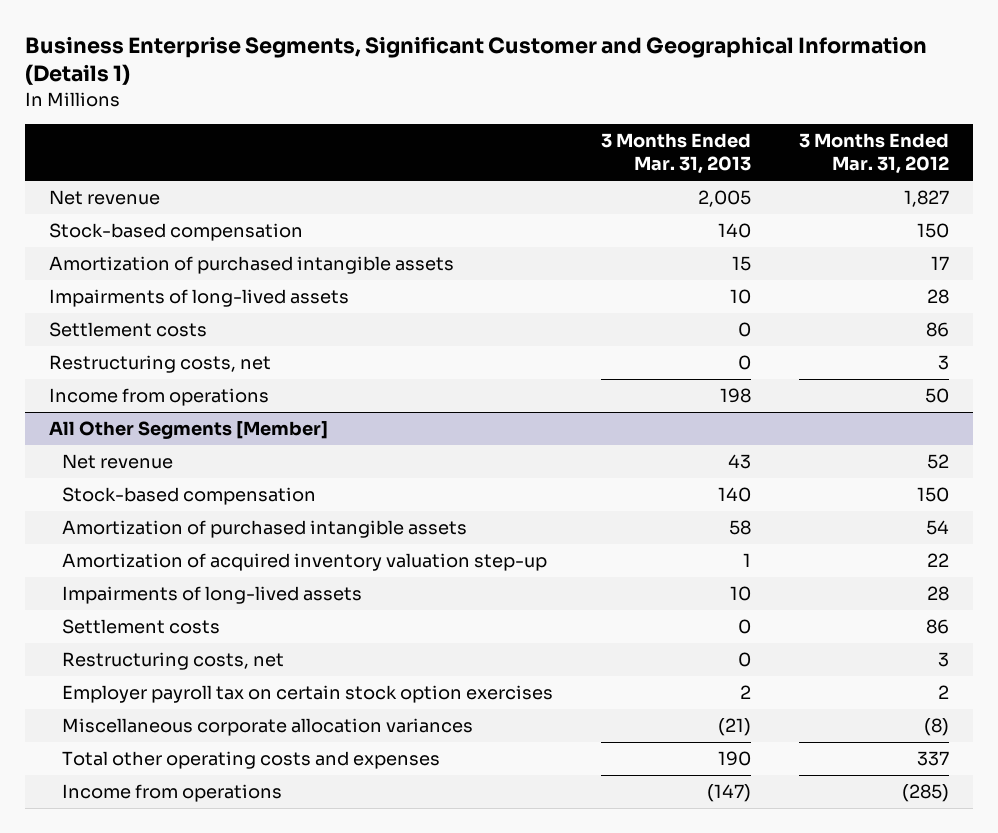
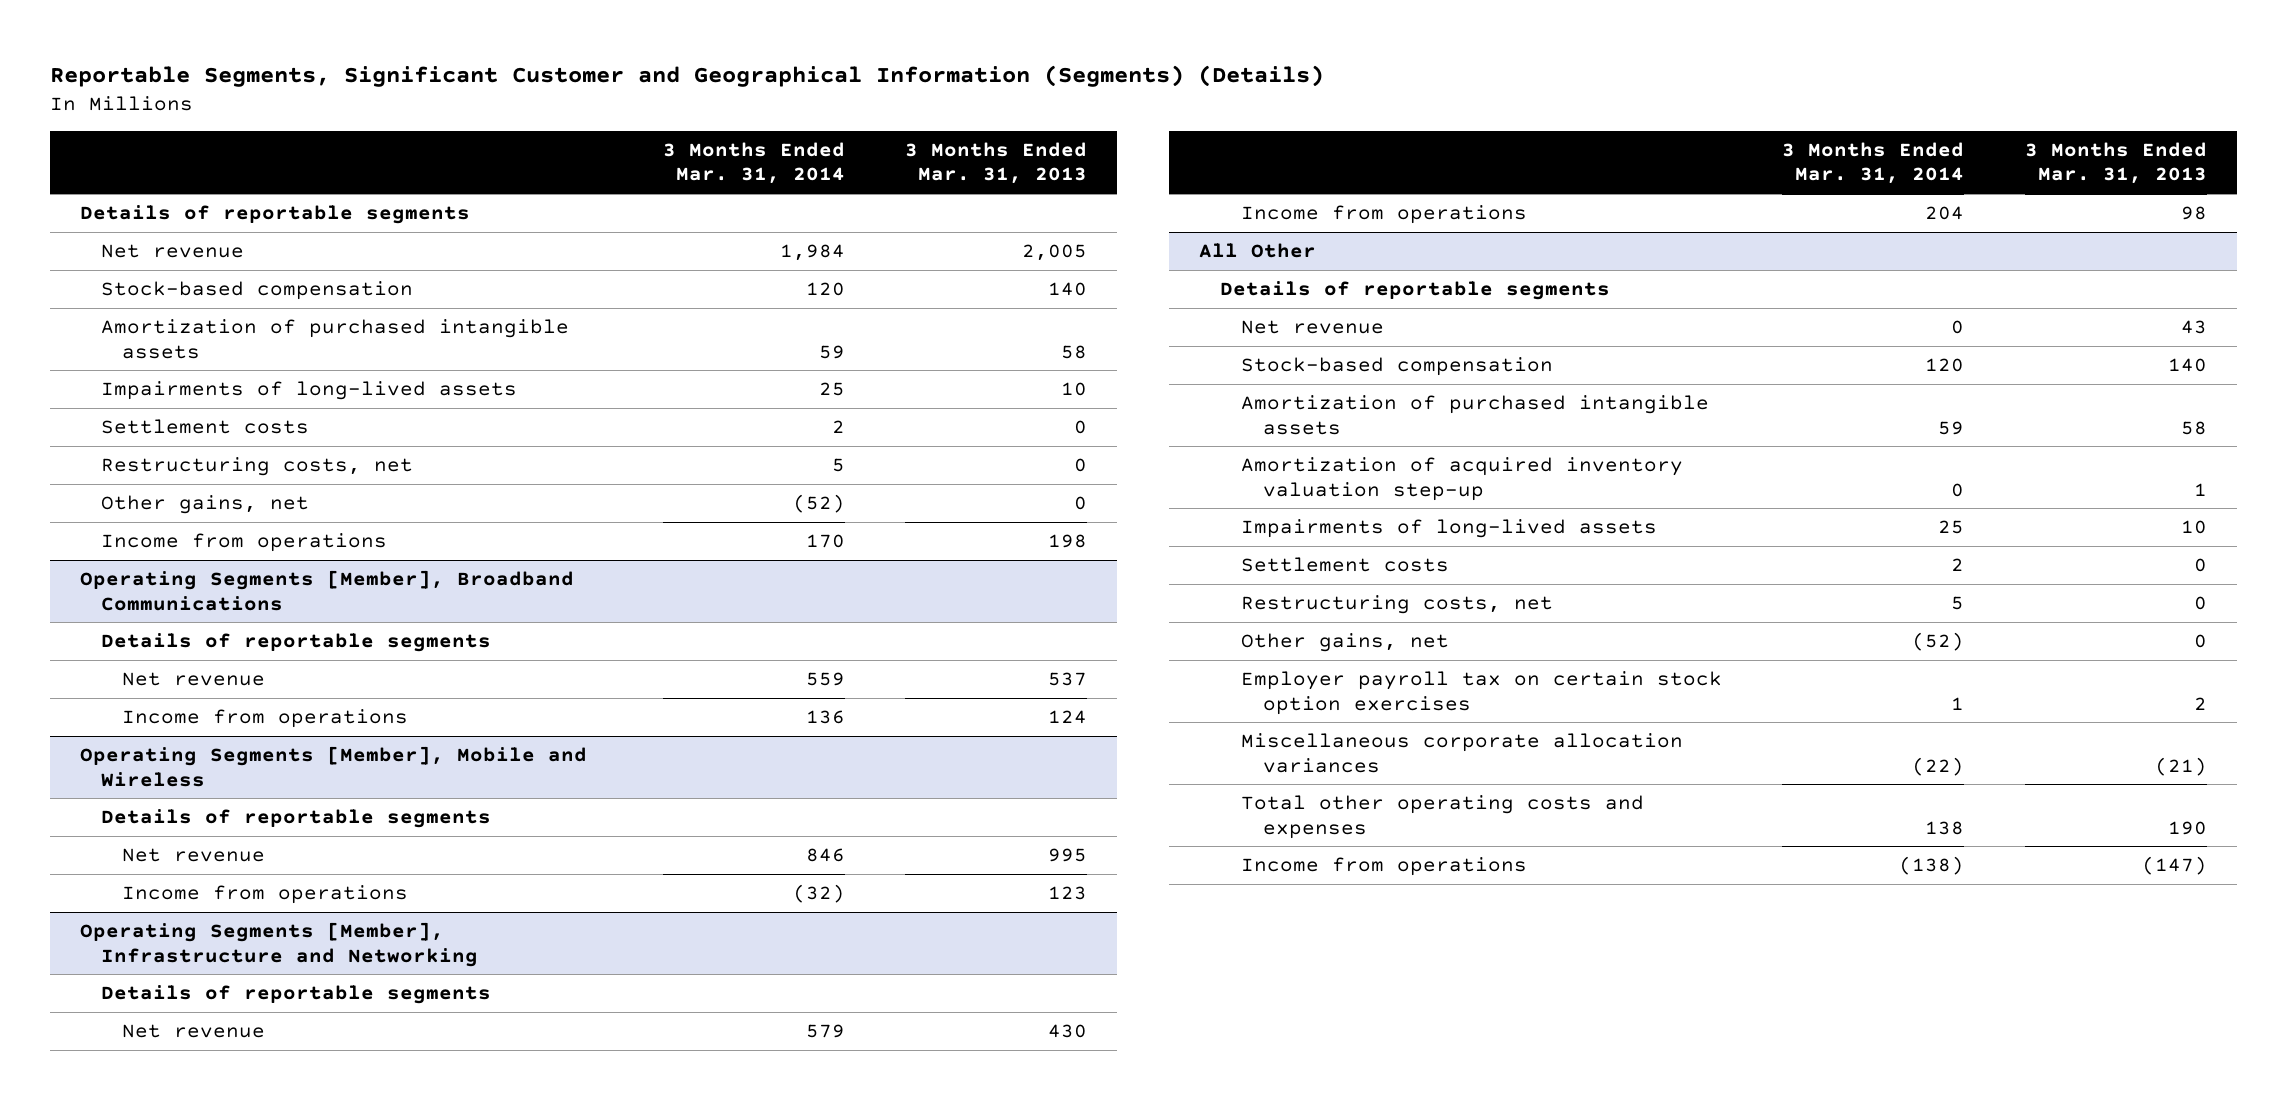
- Business Enterprise Segments, Significant Customer and Geographical Information (Details 1)
+ Reportable Segments, Significant Customer and Geographical Information (Segments) (Details)
- | 3 Months Ended Mar. 31, 2013 | 3 Months Ended Mar. 31, 2012
+ | 3 Months Ended Mar. 31, 2014 | 3 Months Ended Mar. 31, 2013
+ Details of reportable segments
- Amortization of purchased intangible assets | 15 | 17
+ Amortization of purchased intangible assets | 59 | 58
+ Other gains, net | (52) | 0
- All Other Segments [Member]
+ Operating Segments [Member], Broadband Communications
+ Details of reportable segments
+ Net revenue | 559 | 537
+ Income from operations | 136 | 124
+ Operating Segments [Member], Mobile and Wireless
+ Details of reportable segments
+ Net revenue | 846 | 995
+ Income from operations | (32) | 123
+ Operating Segments [Member], Infrastructure and Networking
+ Details of reportable segments
+ Net revenue | 579 | 430
+ Income from operations | 204 | 98
+ All Other
+ Details of reportable segments
+ Other gains, net | (52) | 0

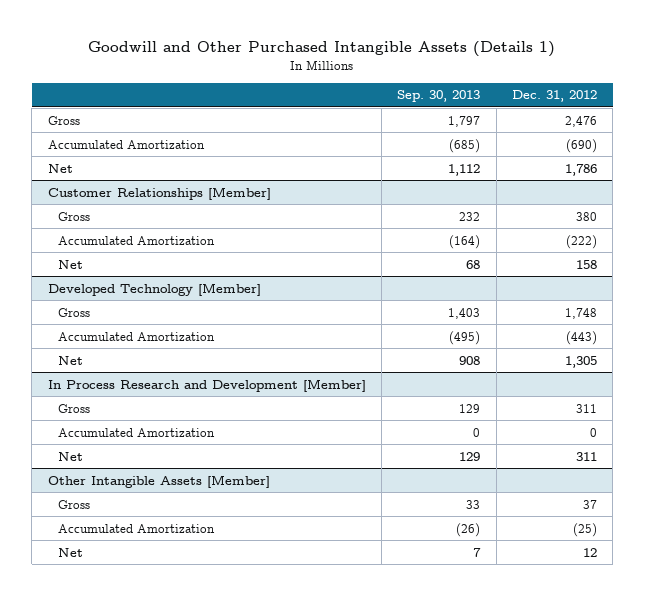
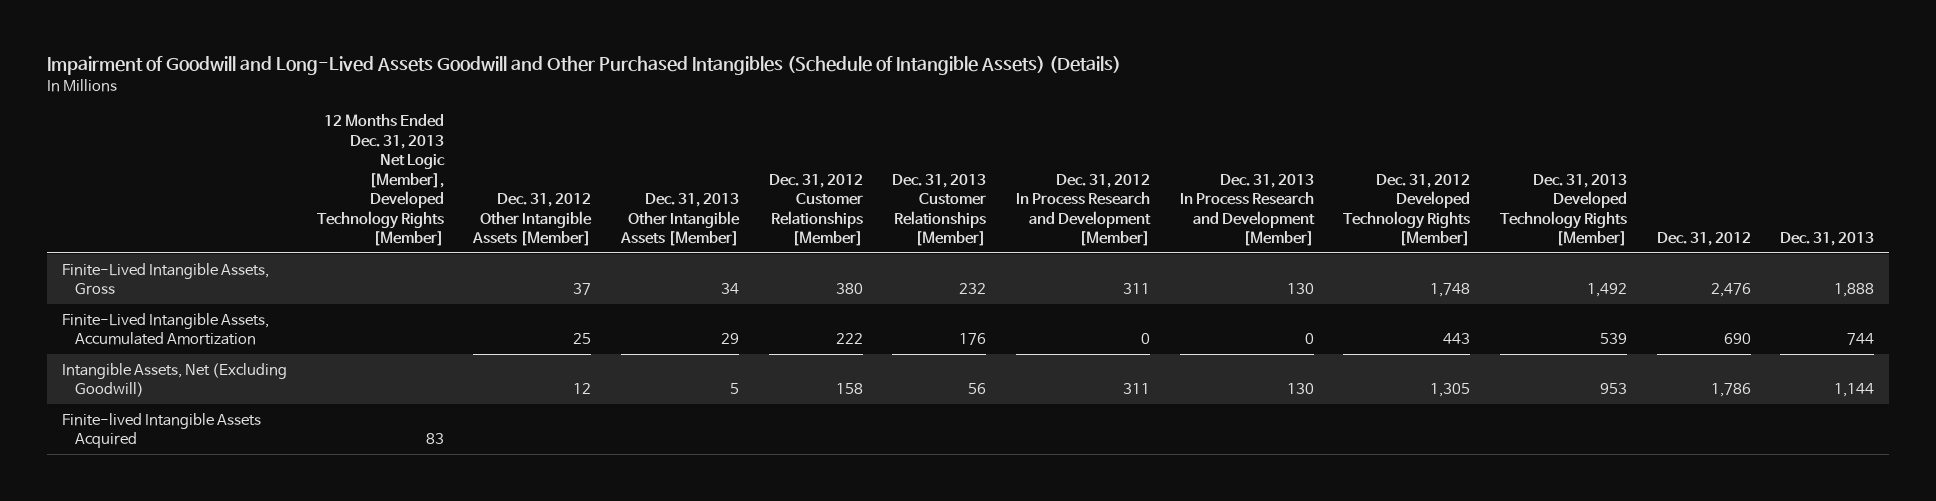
- Goodwill and Other Purchased Intangible Assets (Details 1)
+ Impairment of Goodwill and Long-Lived Assets Goodwill and Other Purchased Intangibles (Schedule of Intangible Assets) (Details)
- | Sep. 30, 2013 | Dec. 31, 2012
+ | 12 Months Ended Dec. 31, 2013 Net Logic [Member], Developed Technology Rights [Member] | Dec. 31, 2012 Other Intangible Assets [Member] | Dec. 31, 2013 Other Intangible Assets [Member] | Dec. 31, 2012 Customer Relationships [Member] | Dec. 31, 2013 Customer Relationships [Member] | Dec. 31, 2012 In Process Research and Development [Member] | Dec. 31, 2013 In Process Research and Development [Member] | Dec. 31, 2012 Developed Technology Rights [Member] | Dec. 31, 2013 Developed Technology Rights [Member] | Dec. 31, 2012 | Dec. 31, 2013
- Gross | 1,797 | 2,476
- Accumulated Amortization | (685) | (690)
- Net | 1,112 | 1,786
- Customer Relationships [Member]
- Gross | 232 | 380
- Accumulated Amortization | (164) | (222)
- Net | 68 | 158
- Developed Technology [Member]
- Gross | 1,403 | 1,748
- Accumulated Amortization | (495) | (443)
- Net | 908 | 1,305
- In Process Research and Development [Member]
- Gross | 129 | 311
- Accumulated Amortization | 0 | 0
- Net | 129 | 311
- Other Intangible Assets [Member]
- Gross | 33 | 37
- Accumulated Amortization | (26) | (25)
- Net | 7 | 12
+ Finite-Lived Intangible Assets, Gross | | 37 | 34 | 380 | 232 | 311 | 130 | 1,748 | 1,492 | 2,476 | 1,888
+ Finite-Lived Intangible Assets, Accumulated Amortization | | 25 | 29 | 222 | 176 | 0 | 0 | 443 | 539 | 690 | 744
+ Intangible Assets, Net (Excluding Goodwill) | | 12 | 5 | 158 | 56 | 311 | 130 | 1,305 | 953 | 1,786 | 1,144
+ Finite-lived Intangible Assets Acquired | 83 | | | | | | | | | |

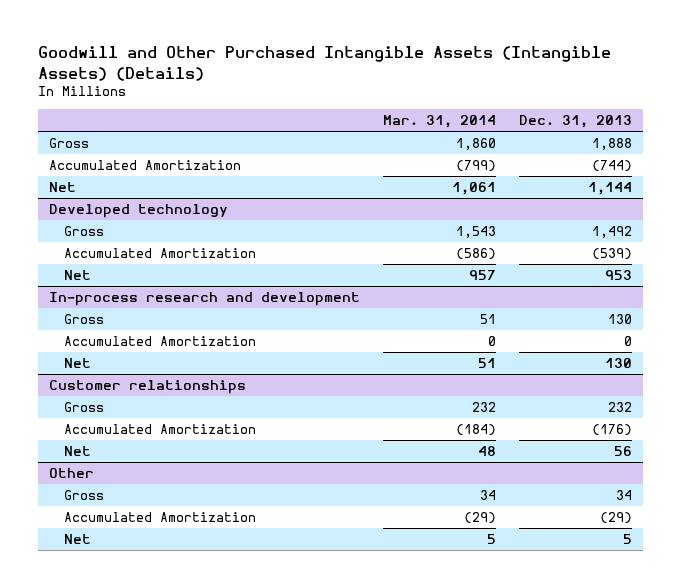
- Impairment of Goodwill and Long-Lived Assets Goodwill and Other Purchased Intangibles (Schedule of Intangible Assets) (Details)
+ Goodwill and Other Purchased Intangible Assets (Intangible Assets) (Details)
- | 12 Months Ended Dec. 31, 2013 Net Logic [Member], Developed Technology Rights [Member] | Dec. 31, 2012 Other Intangible Assets [Member] | Dec. 31, 2013 Other Intangible Assets [Member] | Dec. 31, 2012 Customer Relationships [Member] | Dec. 31, 2013 Customer Relationships [Member] | Dec. 31, 2012 In Process Research and Development [Member] | Dec. 31, 2013 In Process Research and Development [Member] | Dec. 31, 2012 Developed Technology Rights [Member] | Dec. 31, 2013 Developed Technology Rights [Member] | Dec. 31, 2012 | Dec. 31, 2013
+ | Mar. 31, 2014 | Dec. 31, 2013
- Finite-Lived Intangible Assets, Gross | | 37 | 34 | 380 | 232 | 311 | 130 | 1,748 | 1,492 | 2,476 | 1,888
- Finite-Lived Intangible Assets, Accumulated Amortization | | 25 | 29 | 222 | 176 | 0 | 0 | 443 | 539 | 690 | 744
- Intangible Assets, Net (Excluding Goodwill) | | 12 | 5 | 158 | 56 | 311 | 130 | 1,305 | 953 | 1,786 | 1,144
- Finite-lived Intangible Assets Acquired | 83 | | | | | | | | | |
+ Gross | 1,860 | 1,888
+ Accumulated Amortization | (799) | (744)
+ Net | 1,061 | 1,144
+ Developed technology
+ Gross | 1,543 | 1,492
+ Accumulated Amortization | (586) | (539)
+ Net | 957 | 953
+ In-process research and development
+ Gross | 51 | 130
+ Accumulated Amortization | 0 | 0
+ Net | 51 | 130
+ Customer relationships
+ Gross | 232 | 232
+ Accumulated Amortization | (184) | (176)
+ Net | 48 | 56
+ Other
+ Gross | 34 | 34
+ Accumulated Amortization | (29) | (29)
+ Net | 5 | 5

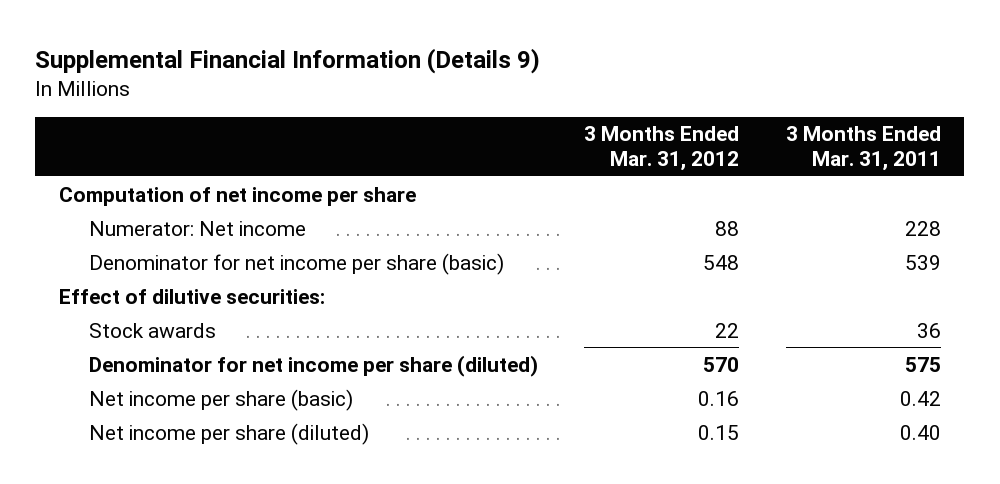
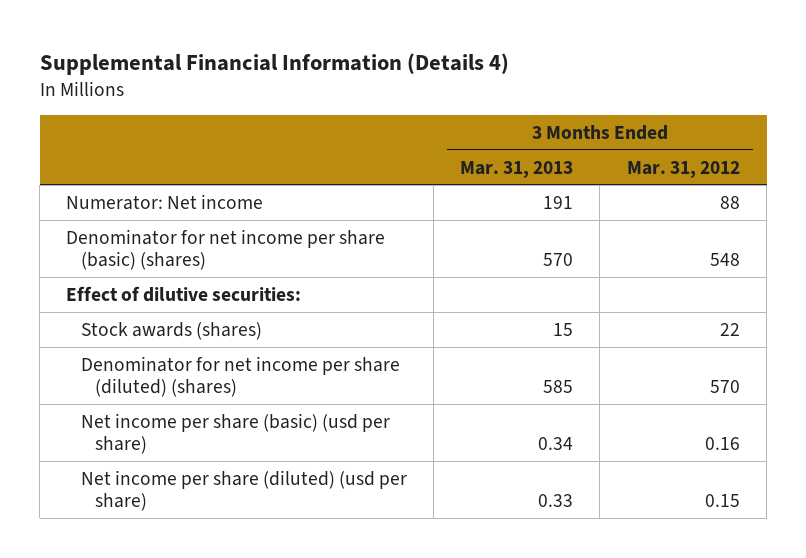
- Supplemental Financial Information (Details 9)
+ Supplemental Financial Information (Details 4)
- | 3 Months Ended Mar. 31, 2012 | 3 Months Ended Mar. 31, 2011
+ | 3 Months Ended Mar. 31, 2013 | 3 Months Ended Mar. 31, 2012
- Computation of net income per share
- Denominator for net income per share (basic) | 548 | 539
+ Denominator for net income per share (basic) (shares) | 570 | 548
- Stock awards | 22 | 36
- Denominator for net income per share (diluted) | 570 | 575
- Net income per share (basic) | 0.16 | 0.42
- Net income per share (diluted) | 0.15 | 0.40
+ Stock awards (shares) | 15 | 22
+ Denominator for net income per share (diluted) (shares) | 585 | 570
+ Net income per share (basic) (usd per share) | 0.34 | 0.16
+ Net income per share (diluted) (usd per share) | 0.33 | 0.15

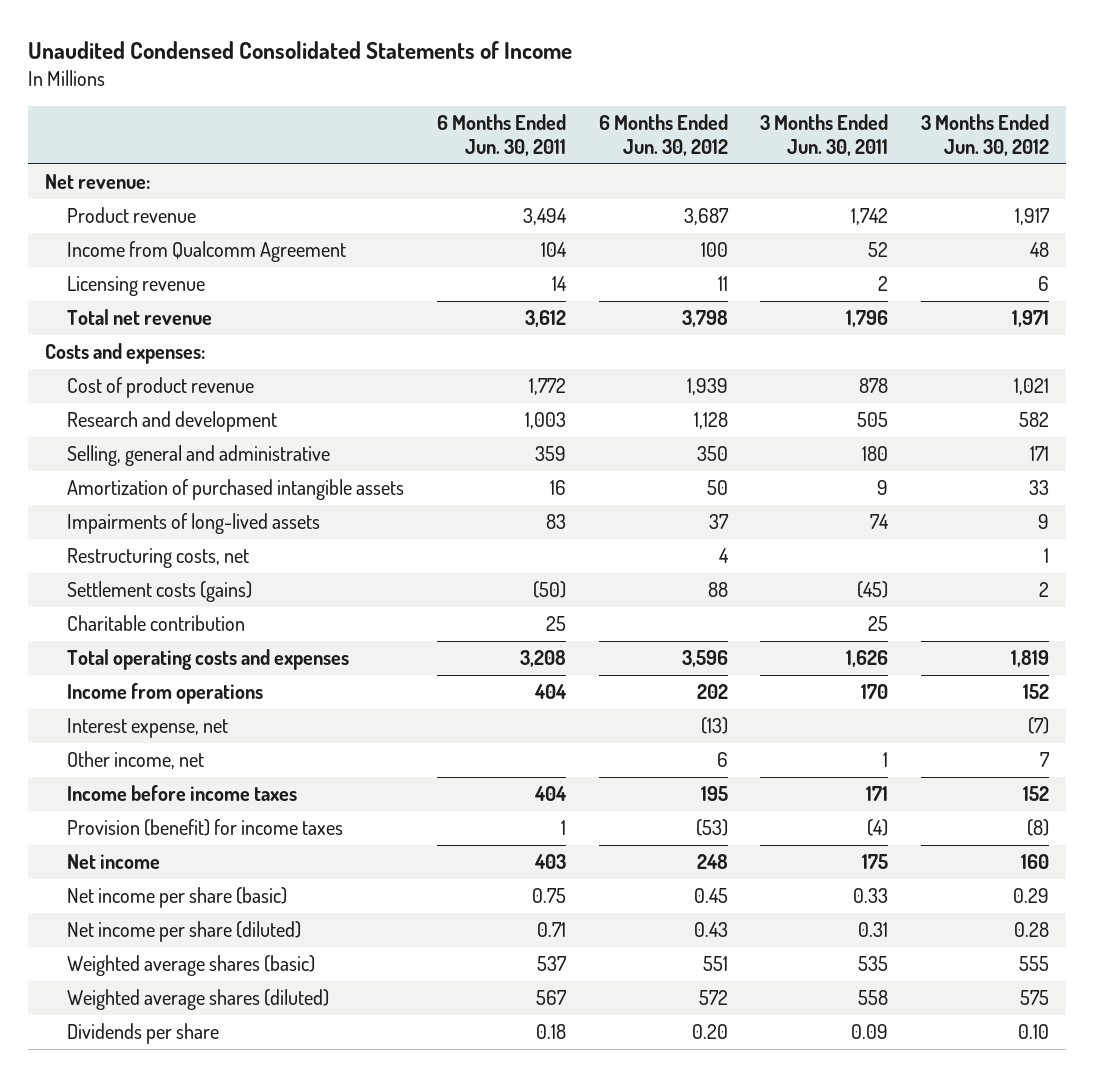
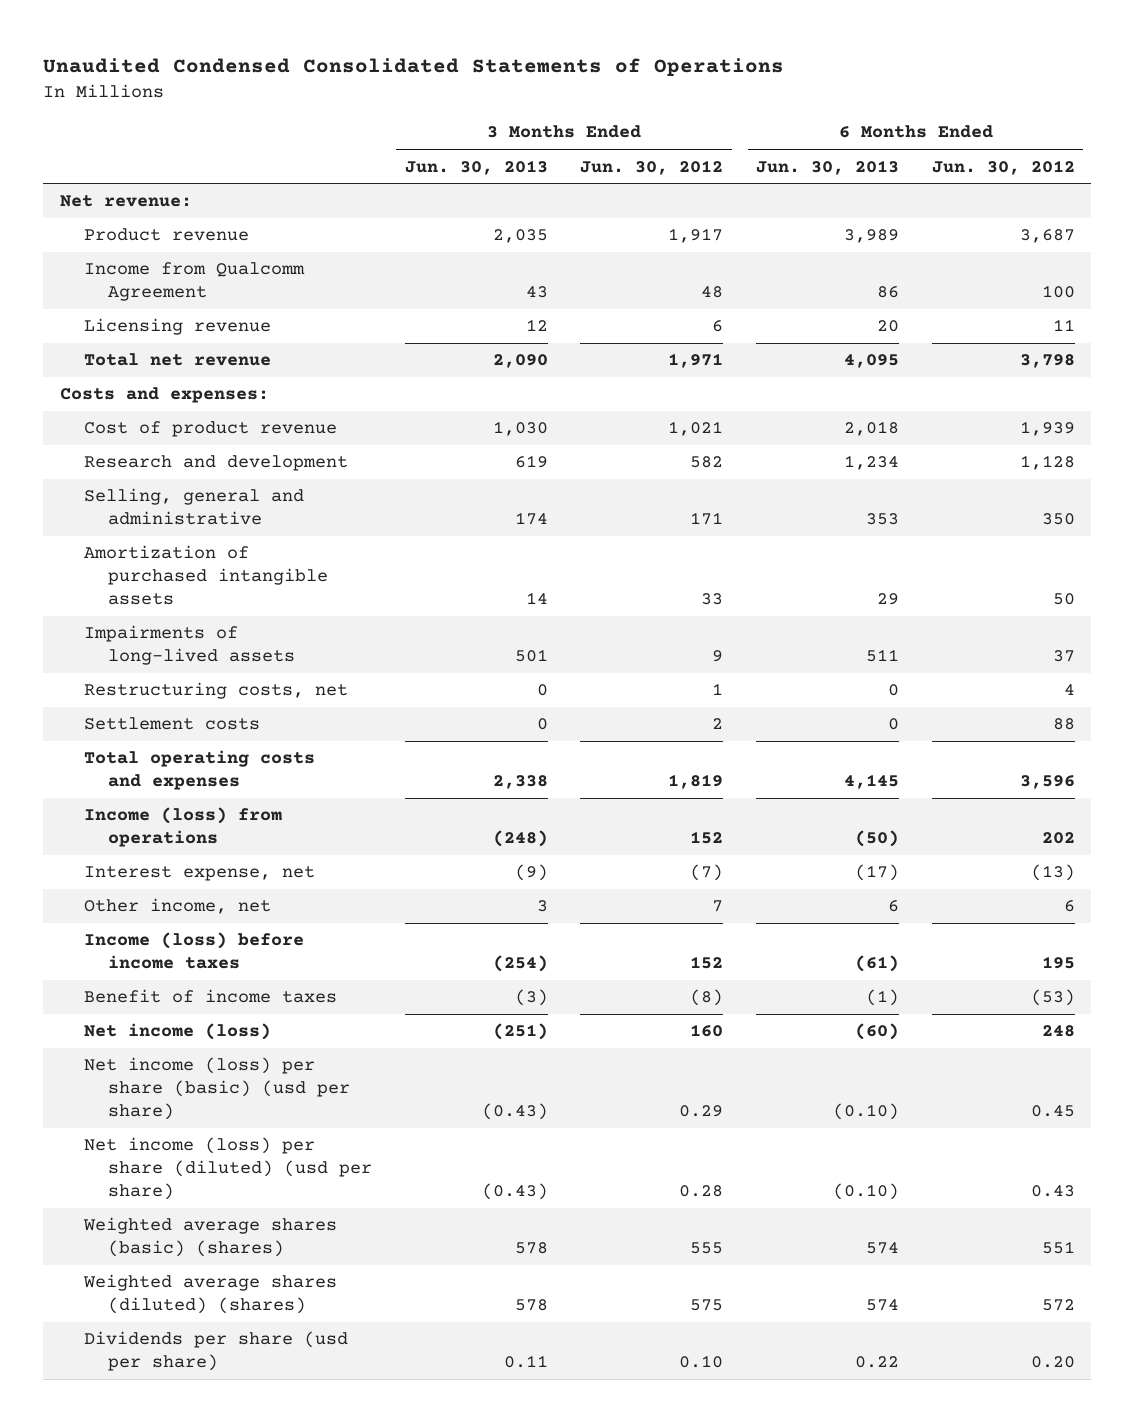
- Unaudited Condensed Consolidated Statements of Income
+ Unaudited Condensed Consolidated Statements of Operations
- | 6 Months Ended Jun. 30, 2011 | 6 Months Ended Jun. 30, 2012 | 3 Months Ended Jun. 30, 2011 | 3 Months Ended Jun. 30, 2012
+ | 3 Months Ended Jun. 30, 2013 | 3 Months Ended Jun. 30, 2012 | 6 Months Ended Jun. 30, 2013 | 6 Months Ended Jun. 30, 2012
- Settlement costs (gains) | (50) | 88 | (45) | 2
- Charitable contribution | 25 | | 25 |
+ Settlement costs | 0 | 2 | 0 | 88
- Income from operations | 404 | 202 | 170 | 152
+ Income (loss) from operations | (248) | 152 | (50) | 202
- Income before income taxes | 404 | 195 | 171 | 152
- Provision (benefit) for income taxes | 1 | (53) | (4) | (8)
- Net income | 403 | 248 | 175 | 160
- Net income per share (basic) | 0.75 | 0.45 | 0.33 | 0.29
- Net income per share (diluted) | 0.71 | 0.43 | 0.31 | 0.28
- Weighted average shares (basic) | 537 | 551 | 535 | 555
- Weighted average shares (diluted) | 567 | 572 | 558 | 575
- Dividends per share | 0.18 | 0.20 | 0.09 | 0.10
+ Income (loss) before income taxes | (254) | 152 | (61) | 195
+ Benefit of income taxes | (3) | (8) | (1) | (53)
+ Net income (loss) | (251) | 160 | (60) | 248
+ Net income (loss) per share (basic) (usd per share) | (0.43) | 0.29 | (0.10) | 0.45
+ Net income (loss) per share (diluted) (usd per share) | (0.43) | 0.28 | (0.10) | 0.43
+ Weighted average shares (basic) (shares) | 578 | 555 | 574 | 551
+ Weighted average shares (diluted) (shares) | 578 | 575 | 574 | 572
+ Dividends per share (usd per share) | 0.11 | 0.10 | 0.22 | 0.20

